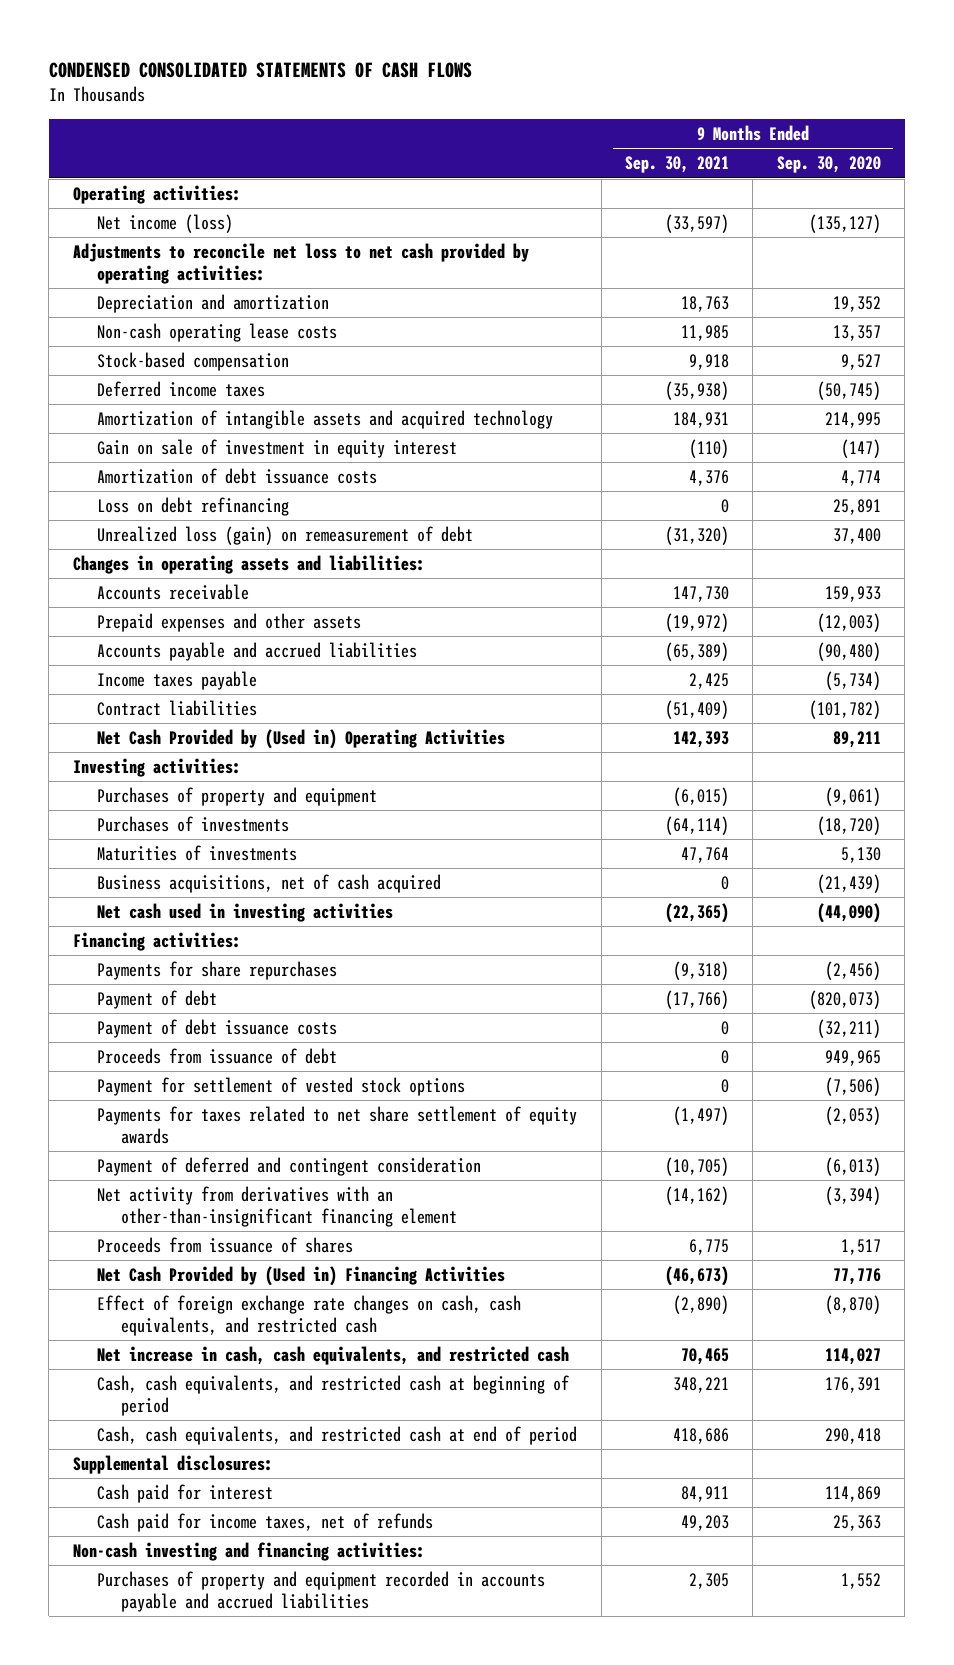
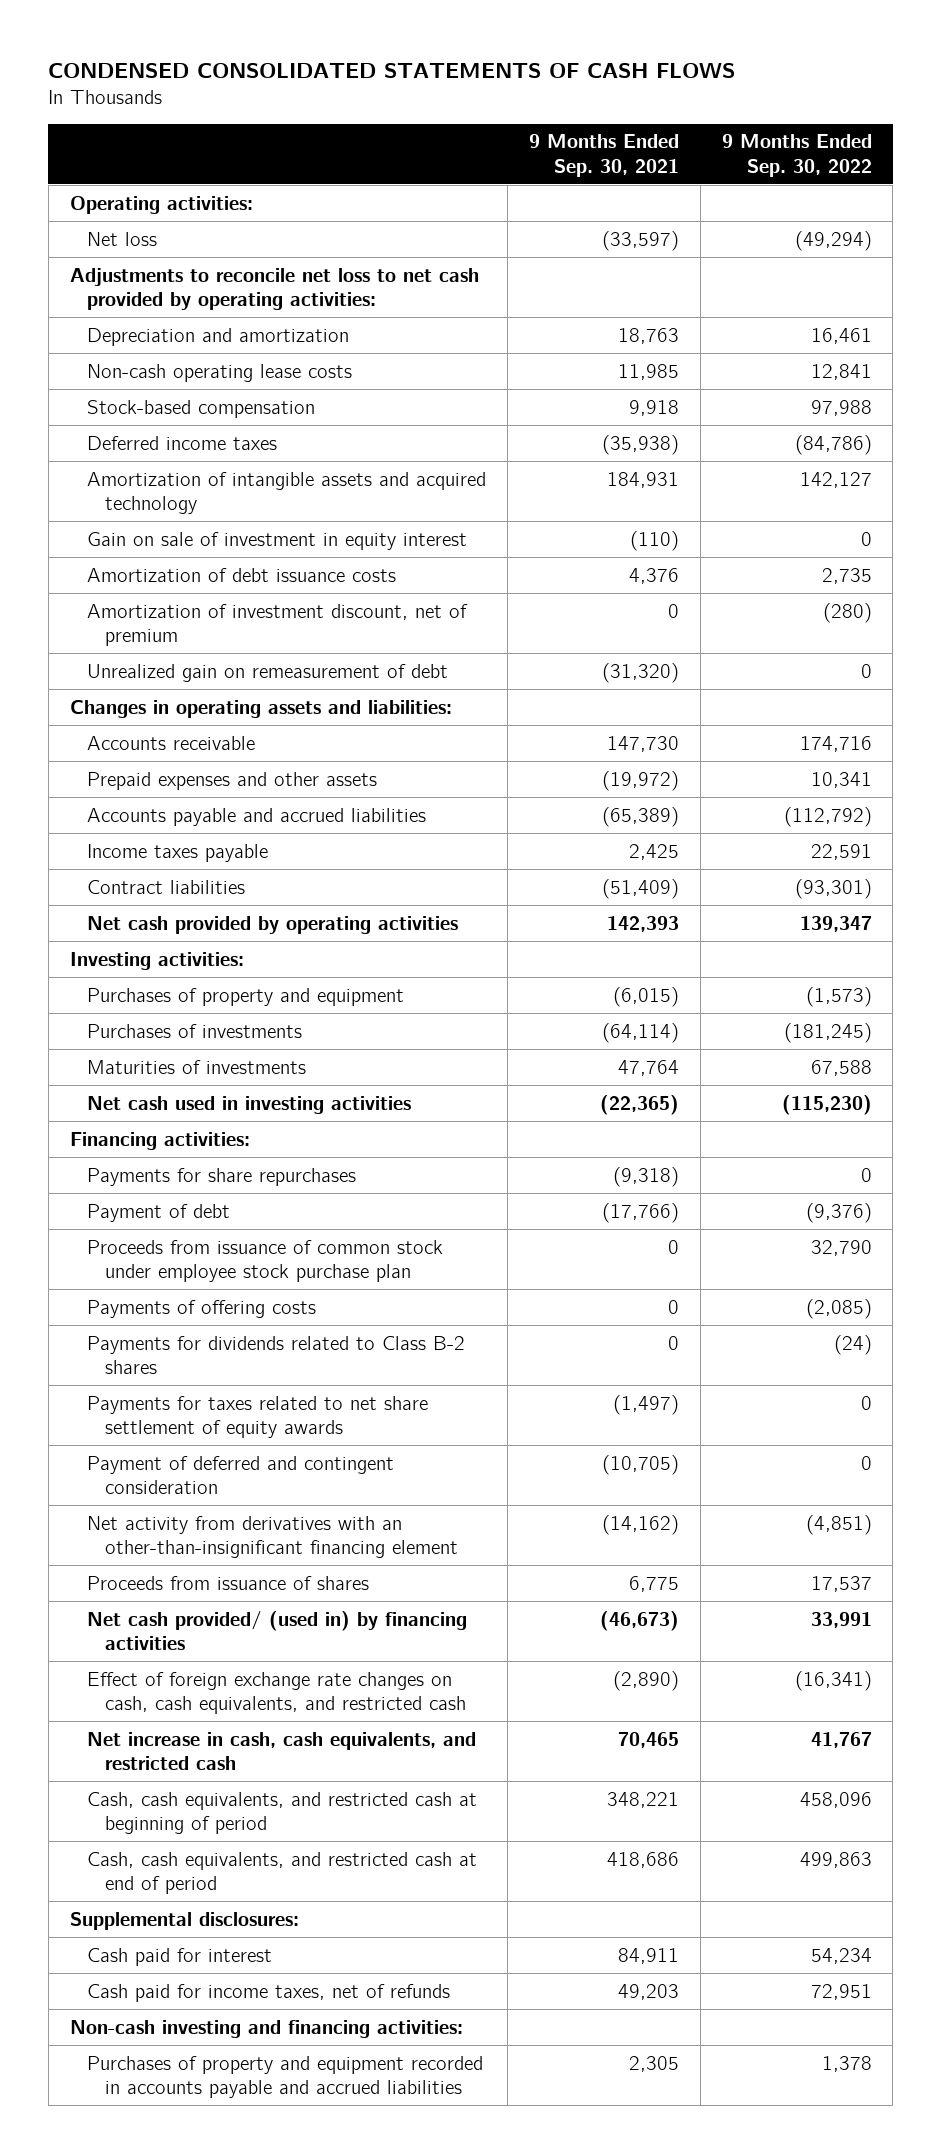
- | 9 Months Ended Sep. 30, 2021 | 9 Months Ended Sep. 30, 2020
+ | 9 Months Ended Sep. 30, 2021 | 9 Months Ended Sep. 30, 2022
- Net income (loss) | (33,597) | (135,127)
+ Net loss | (33,597) | (49,294)
- Loss on debt refinancing | 0 | 25,891
- Unrealized loss (gain) on remeasurement of debt | (31,320) | 37,400
+ Amortization of investment discount, net of premium | 0 | (280)
+ Unrealized gain on remeasurement of debt | (31,320) | 0
- Net Cash Provided by (Used in) Operating Activities | 142,393 | 89,211
+ Net cash provided by operating activities | 142,393 | 139,347
- Business acquisitions, net of cash acquired | 0 | (21,439)
- Payment of debt issuance costs | 0 | (32,211)
- Proceeds from issuance of debt | 0 | 949,965
- Payment for settlement of vested stock options | 0 | (7,506)
+ Proceeds from issuance of common stock under employee stock purchase plan | 0 | 32,790
+ Payments of offering costs | 0 | (2,085)
+ Payments for dividends related to Class B-2 shares | 0 | (24)
- Net Cash Provided by (Used in) Financing Activities | (46,673) | 77,776
+ Net cash provided/ (used in) by financing activities | (46,673) | 33,991

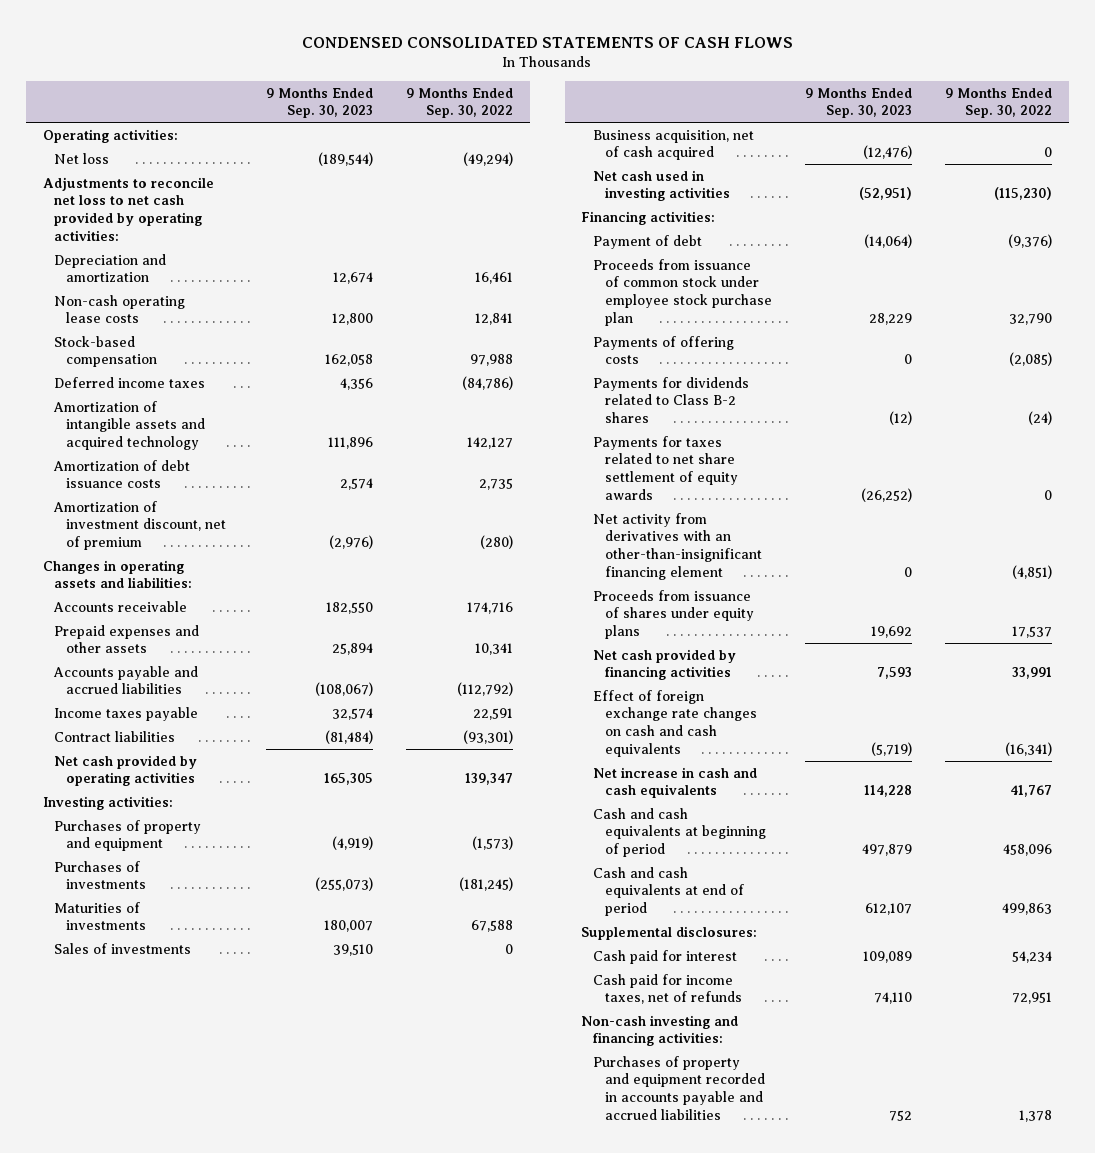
- | 9 Months Ended Sep. 30, 2021 | 9 Months Ended Sep. 30, 2022
+ | 9 Months Ended Sep. 30, 2023 | 9 Months Ended Sep. 30, 2022
- Gain on sale of investment in equity interest | (110) | 0
- Unrealized gain on remeasurement of debt | (31,320) | 0
+ Sales of investments | 39,510 | 0
+ Business acquisition, net of cash acquired | (12,476) | 0
- Payments for share repurchases | (9,318) | 0
- Payment of deferred and contingent consideration | (10,705) | 0
- Proceeds from issuance of shares | 6,775 | 17,537
- Net cash provided/ (used in) by financing activities | (46,673) | 33,991
- Effect of foreign exchange rate changes on cash, cash equivalents, and restricted cash | (2,890) | (16,341)
- Net increase in cash, cash equivalents, and restricted cash | 70,465 | 41,767
- Cash, cash equivalents, and restricted cash at beginning of period | 348,221 | 458,096
- Cash, cash equivalents, and restricted cash at end of period | 418,686 | 499,863
+ Proceeds from issuance of shares under equity plans | 19,692 | 17,537
+ Net cash provided by financing activities | 7,593 | 33,991
+ Effect of foreign exchange rate changes on cash and cash equivalents | (5,719) | (16,341)
+ Net increase in cash and cash equivalents | 114,228 | 41,767
+ Cash and cash equivalents at beginning of period | 497,879 | 458,096
+ Cash and cash equivalents at end of period | 612,107 | 499,863

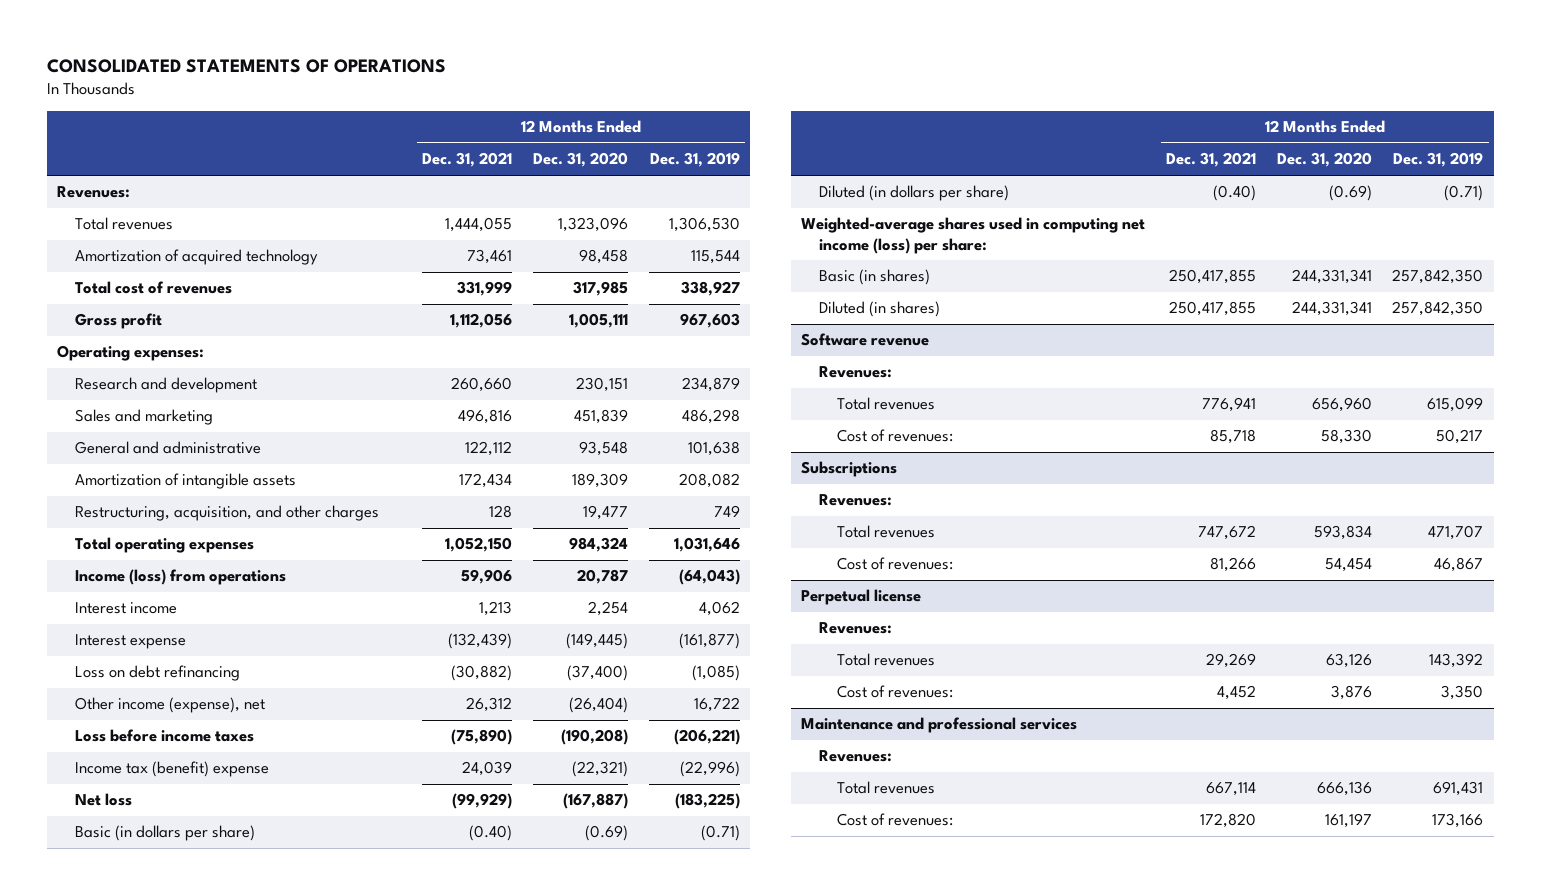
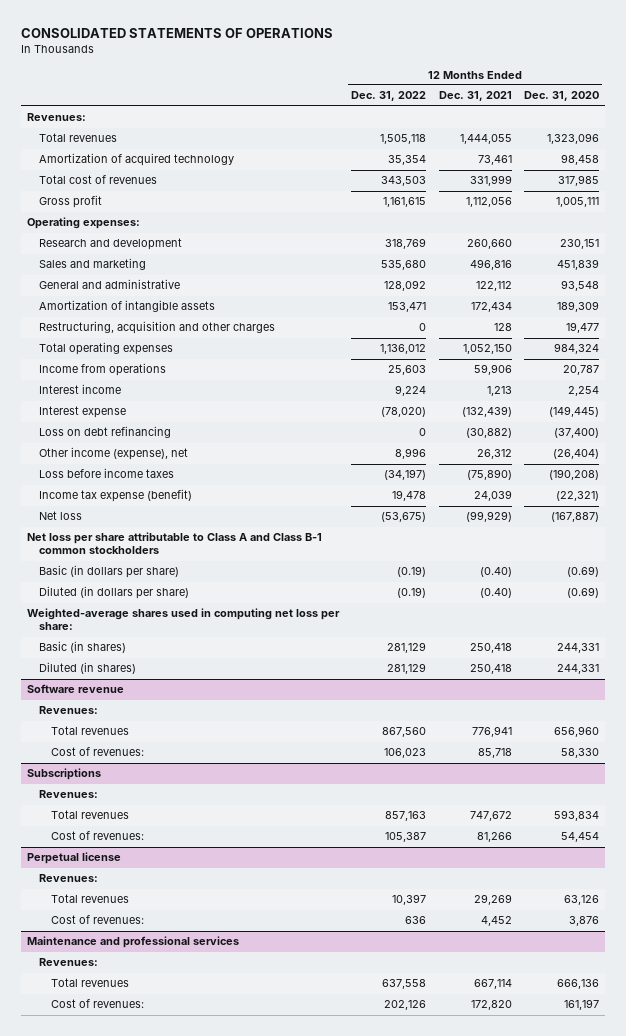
- | 12 Months Ended Dec. 31, 2021 | 12 Months Ended Dec. 31, 2020 | 12 Months Ended Dec. 31, 2019
+ | 12 Months Ended Dec. 31, 2022 | 12 Months Ended Dec. 31, 2021 | 12 Months Ended Dec. 31, 2020
- Restructuring, acquisition, and other charges | 128 | 19,477 | 749
+ Restructuring, acquisition and other charges | 0 | 128 | 19,477
- Income (loss) from operations | 59,906 | 20,787 | (64,043)
+ Income from operations | 25,603 | 59,906 | 20,787
- Income tax (benefit) expense | 24,039 | (22,321) | (22,996)
+ Income tax expense (benefit) | 19,478 | 24,039 | (22,321)
+ Net loss per share attributable to Class A and Class B-1 common stockholders
- Weighted-average shares used in computing net income (loss) per share:
- Basic (in shares) | 250,417,855 | 244,331,341 | 257,842,350
- Diluted (in shares) | 250,417,855 | 244,331,341 | 257,842,350
+ Weighted-average shares used in computing net loss per share:
+ Basic (in shares) | 281,129 | 250,418 | 244,331
+ Diluted (in shares) | 281,129 | 250,418 | 244,331

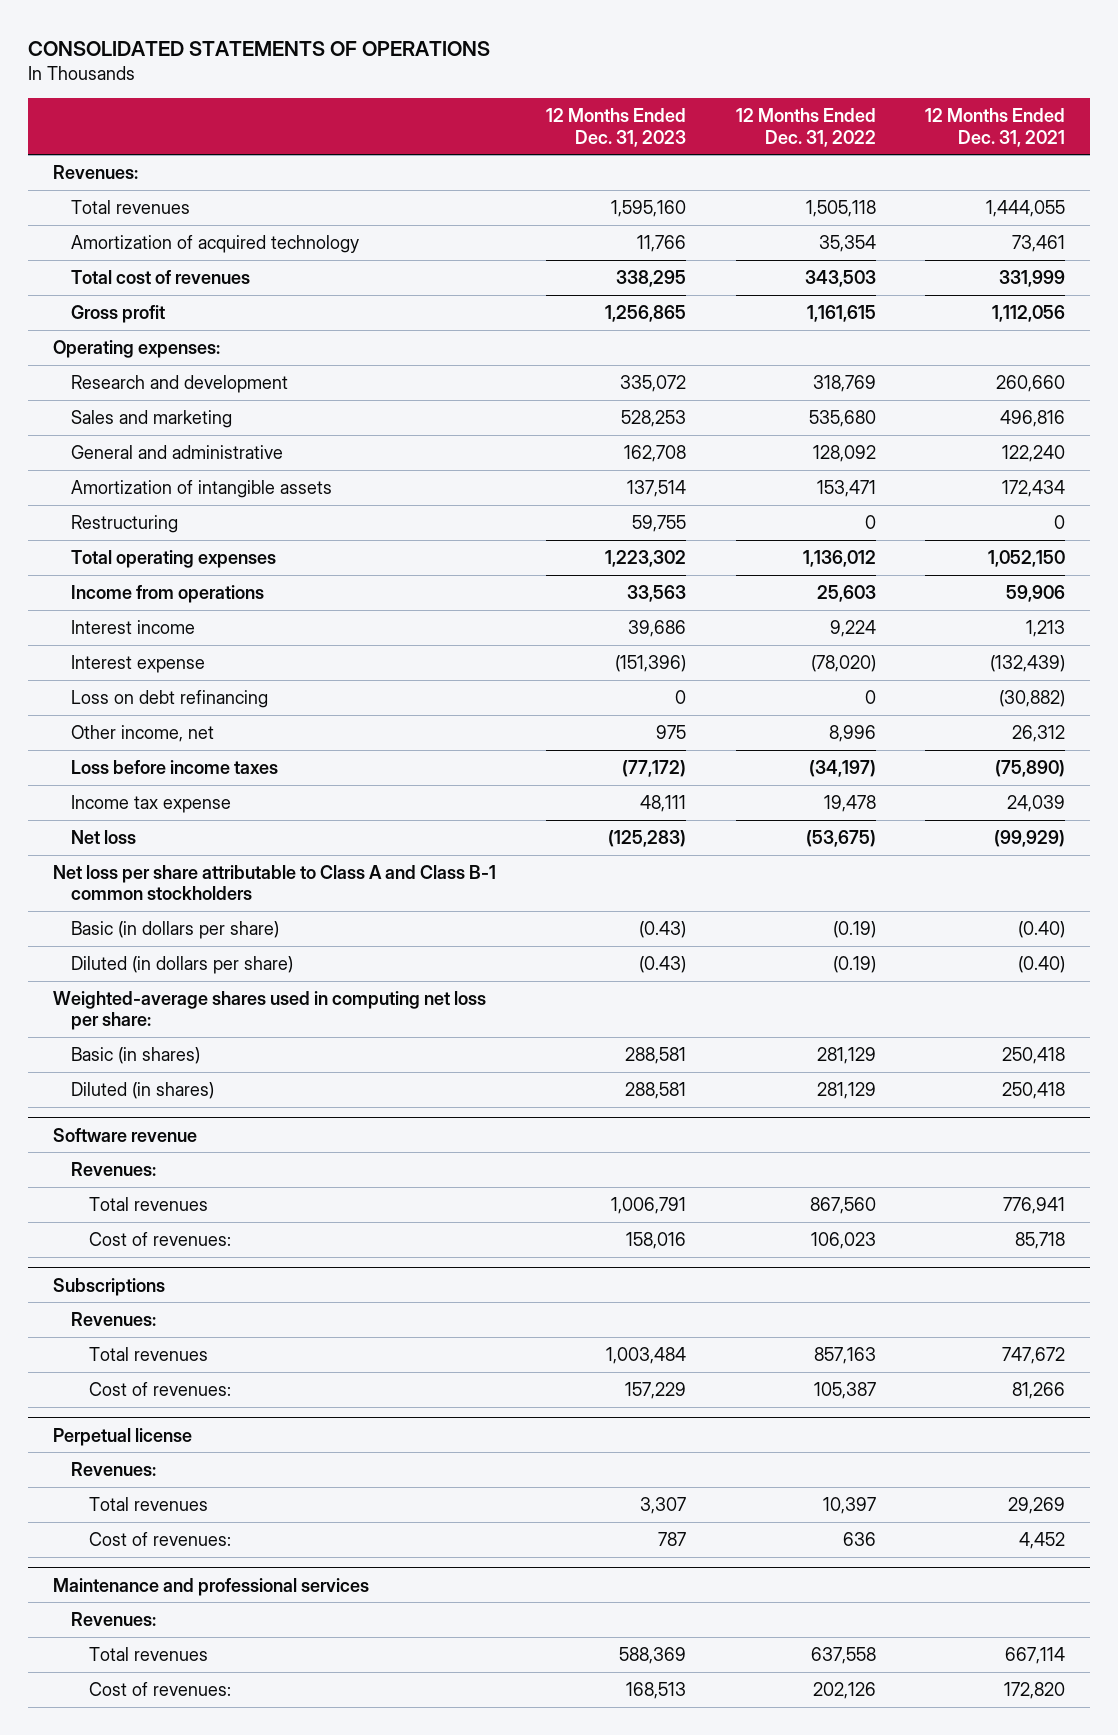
- | 12 Months Ended Dec. 31, 2022 | 12 Months Ended Dec. 31, 2021 | 12 Months Ended Dec. 31, 2020
+ | 12 Months Ended Dec. 31, 2023 | 12 Months Ended Dec. 31, 2022 | 12 Months Ended Dec. 31, 2021
- General and administrative | 128,092 | 122,112 | 93,548
+ General and administrative | 162,708 | 128,092 | 122,240
- Restructuring, acquisition and other charges | 0 | 128 | 19,477
+ Restructuring | 59,755 | 0 | 0
- Other income (expense), net | 8,996 | 26,312 | (26,404)
+ Other income, net | 975 | 8,996 | 26,312
- Income tax expense (benefit) | 19,478 | 24,039 | (22,321)
+ Income tax expense | 48,111 | 19,478 | 24,039

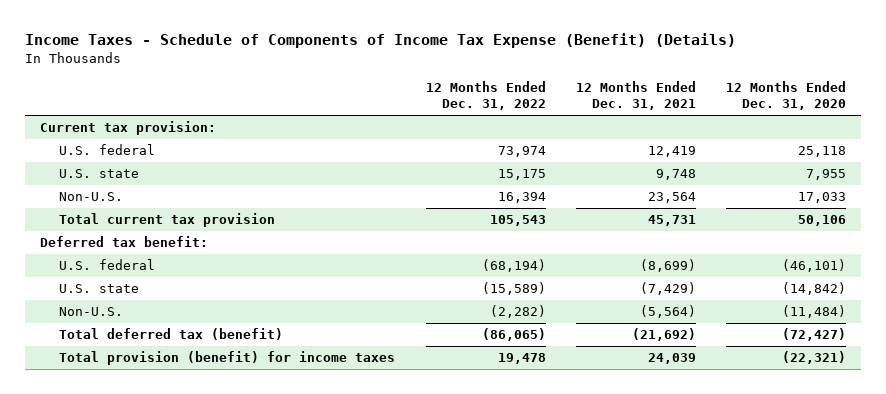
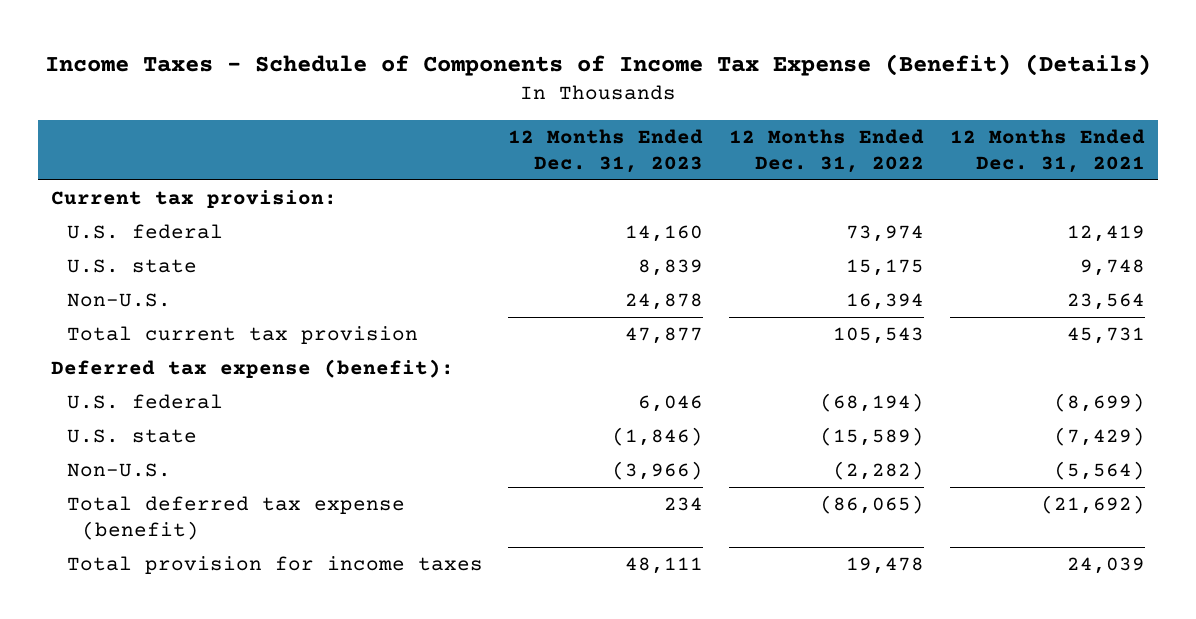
- | 12 Months Ended Dec. 31, 2022 | 12 Months Ended Dec. 31, 2021 | 12 Months Ended Dec. 31, 2020
+ | 12 Months Ended Dec. 31, 2023 | 12 Months Ended Dec. 31, 2022 | 12 Months Ended Dec. 31, 2021
- Deferred tax benefit:
+ Deferred tax expense (benefit):
- Total deferred tax (benefit) | (86,065) | (21,692) | (72,427)
- Total provision (benefit) for income taxes | 19,478 | 24,039 | (22,321)
+ Total deferred tax expense (benefit) | 234 | (86,065) | (21,692)
+ Total provision for income taxes | 48,111 | 19,478 | 24,039

